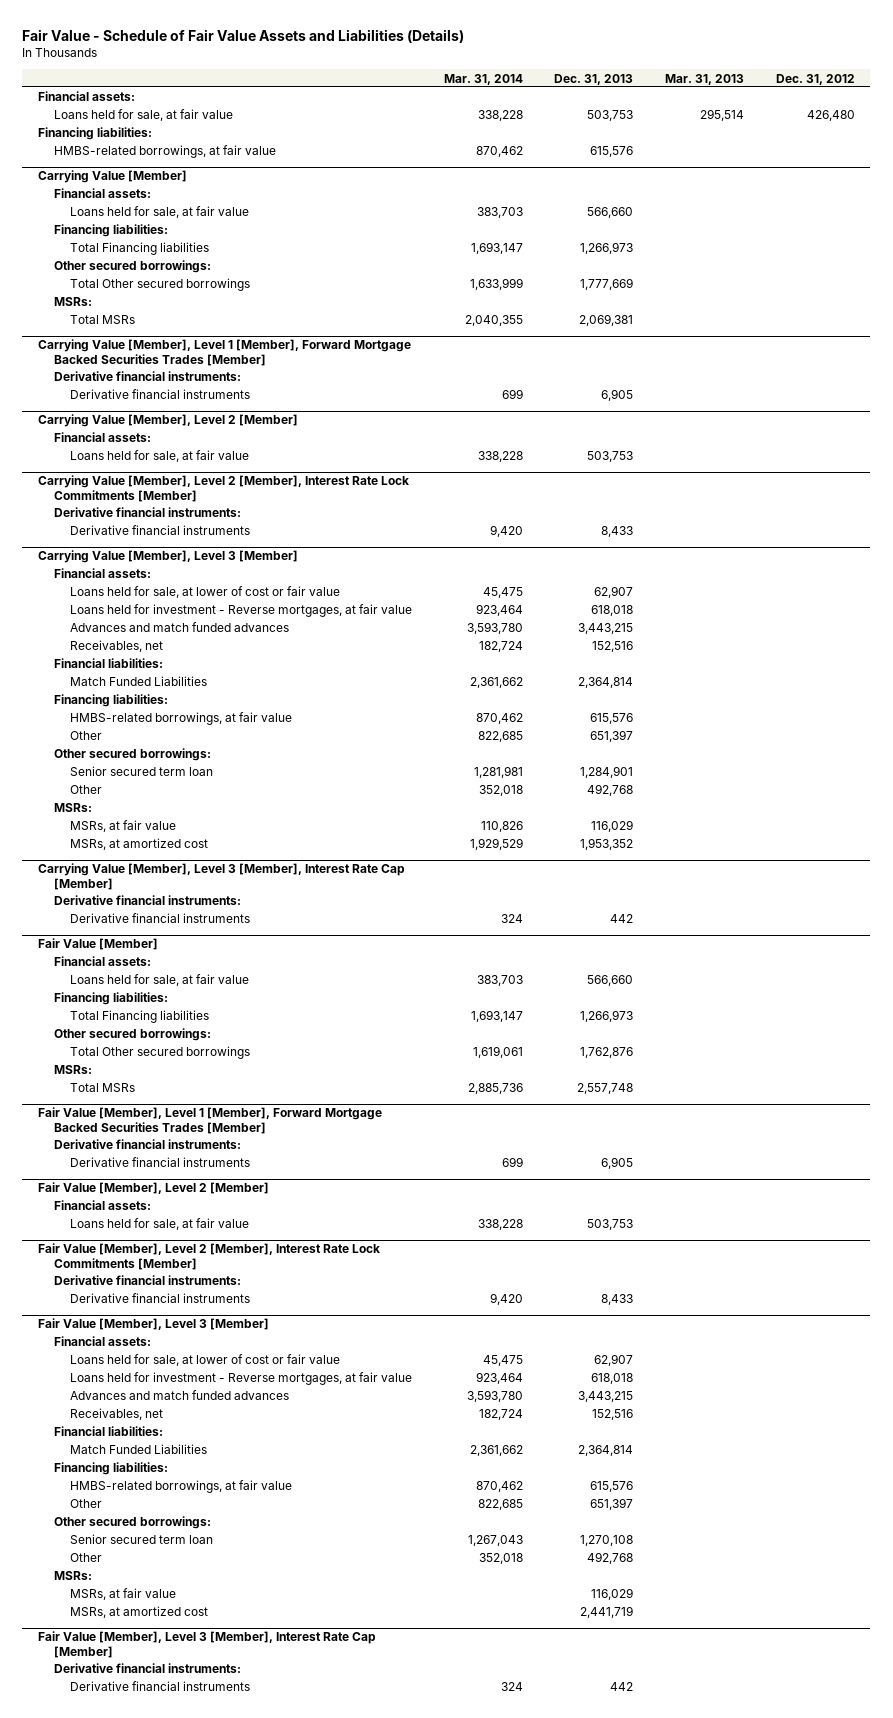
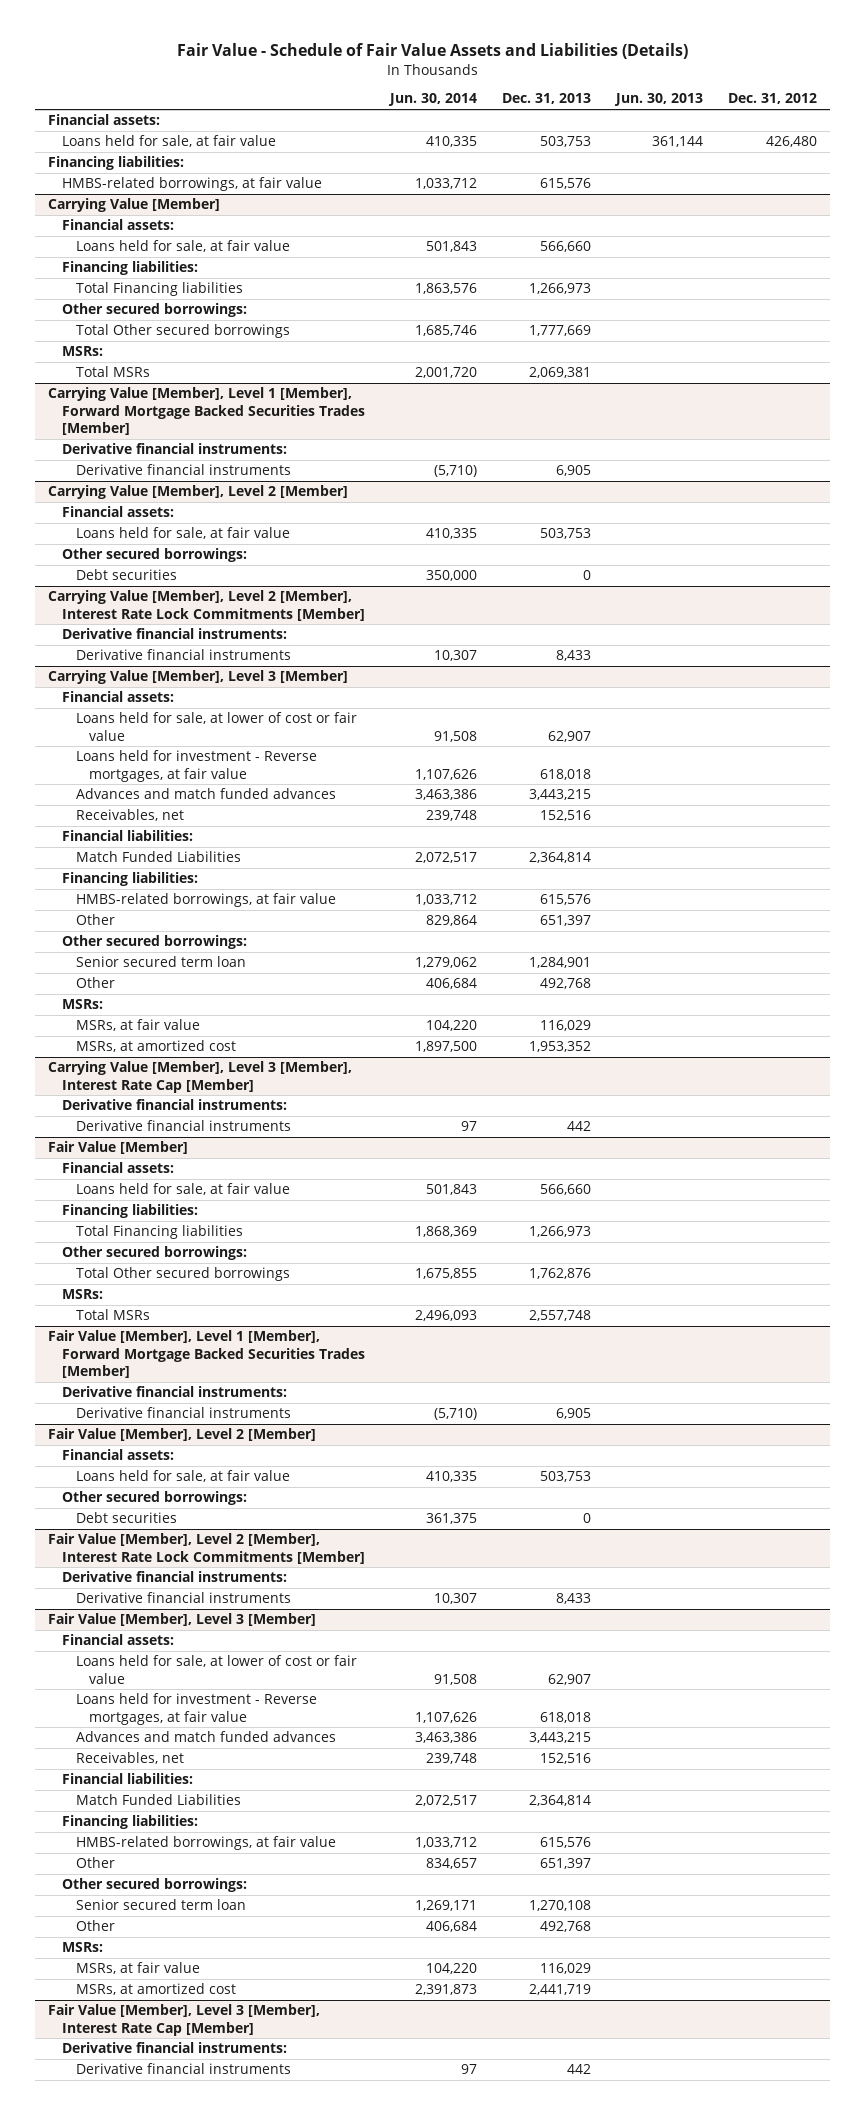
- | Mar. 31, 2014 | Dec. 31, 2013 | Mar. 31, 2013 | Dec. 31, 2012
+ | Jun. 30, 2014 | Dec. 31, 2013 | Jun. 30, 2013 | Dec. 31, 2012
@ Carrying Value [Member], Level 2 [Member]
+ Other secured borrowings:
+ Debt securities | 350,000 | 0 | |
@ Fair Value [Member], Level 2 [Member]
+ Other secured borrowings:
+ Debt securities | 361,375 | 0 | |

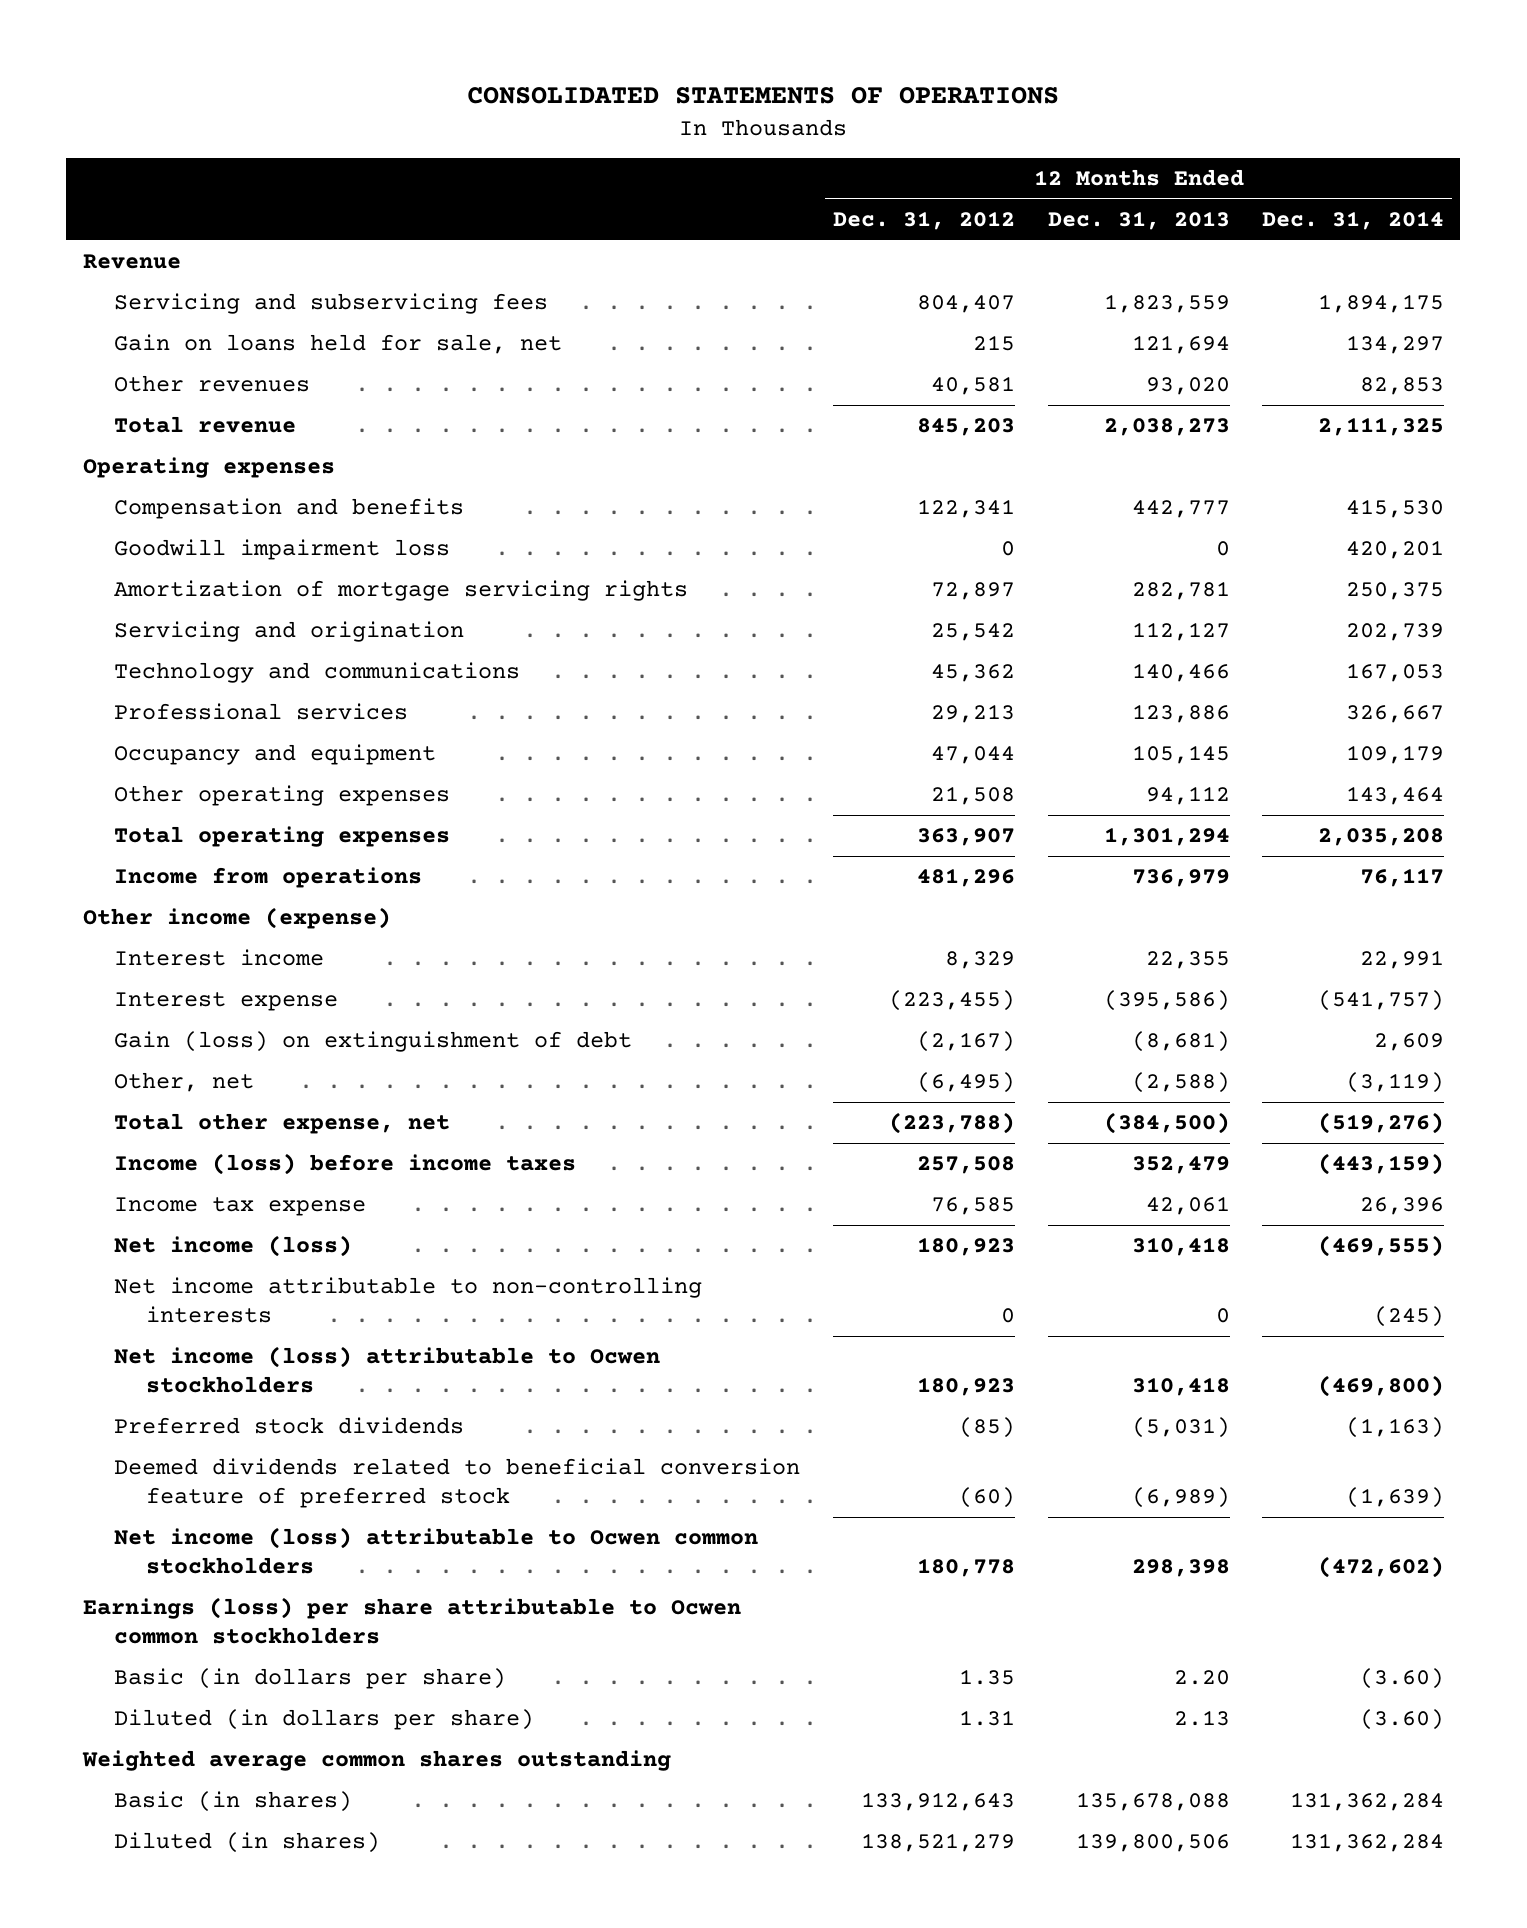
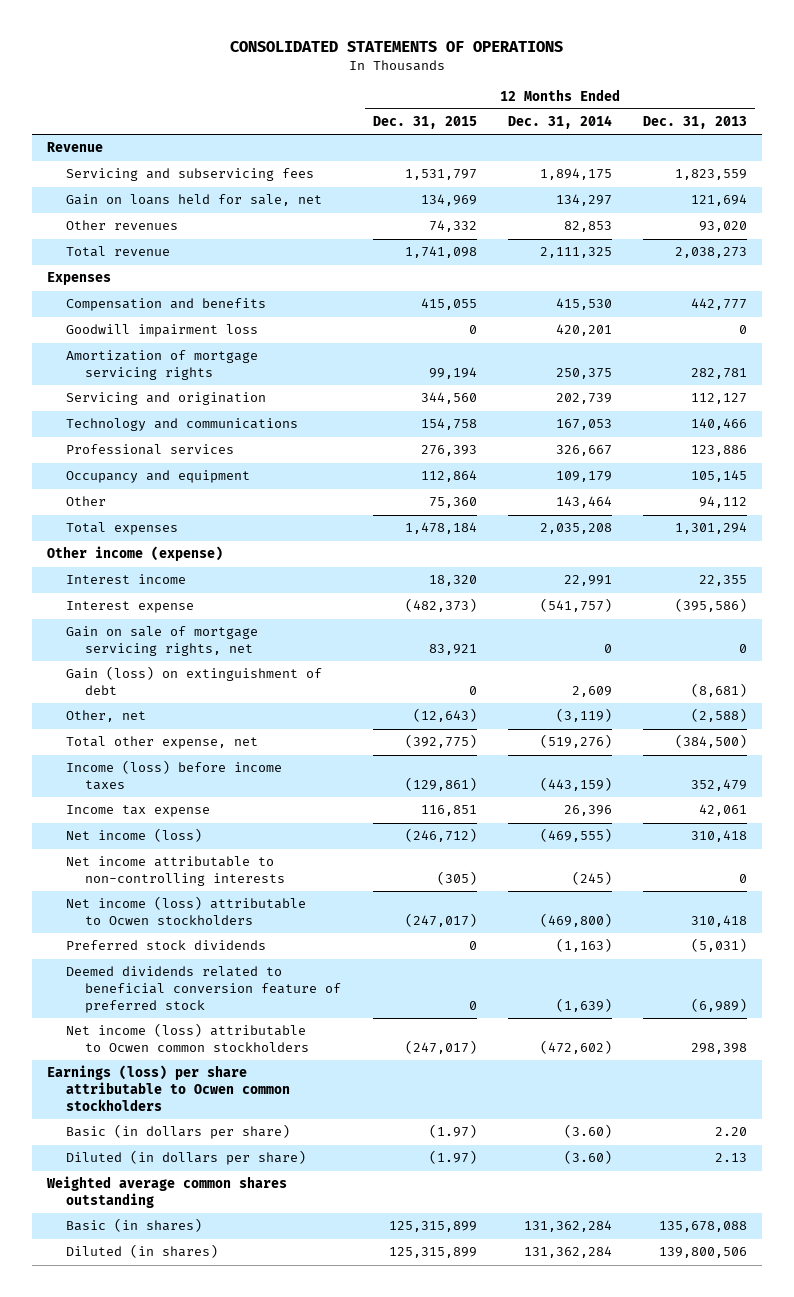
- | 12 Months Ended Dec. 31, 2012 | 12 Months Ended Dec. 31, 2013 | 12 Months Ended Dec. 31, 2014
+ | 12 Months Ended Dec. 31, 2015 | 12 Months Ended Dec. 31, 2014 | 12 Months Ended Dec. 31, 2013
- Operating expenses
+ Expenses
- Other operating expenses | 21,508 | 94,112 | 143,464
- Total operating expenses | 363,907 | 1,301,294 | 2,035,208
- Income from operations | 481,296 | 736,979 | 76,117
+ Other | 75,360 | 143,464 | 94,112
+ Total expenses | 1,478,184 | 2,035,208 | 1,301,294
+ Gain on sale of mortgage servicing rights, net | 83,921 | 0 | 0

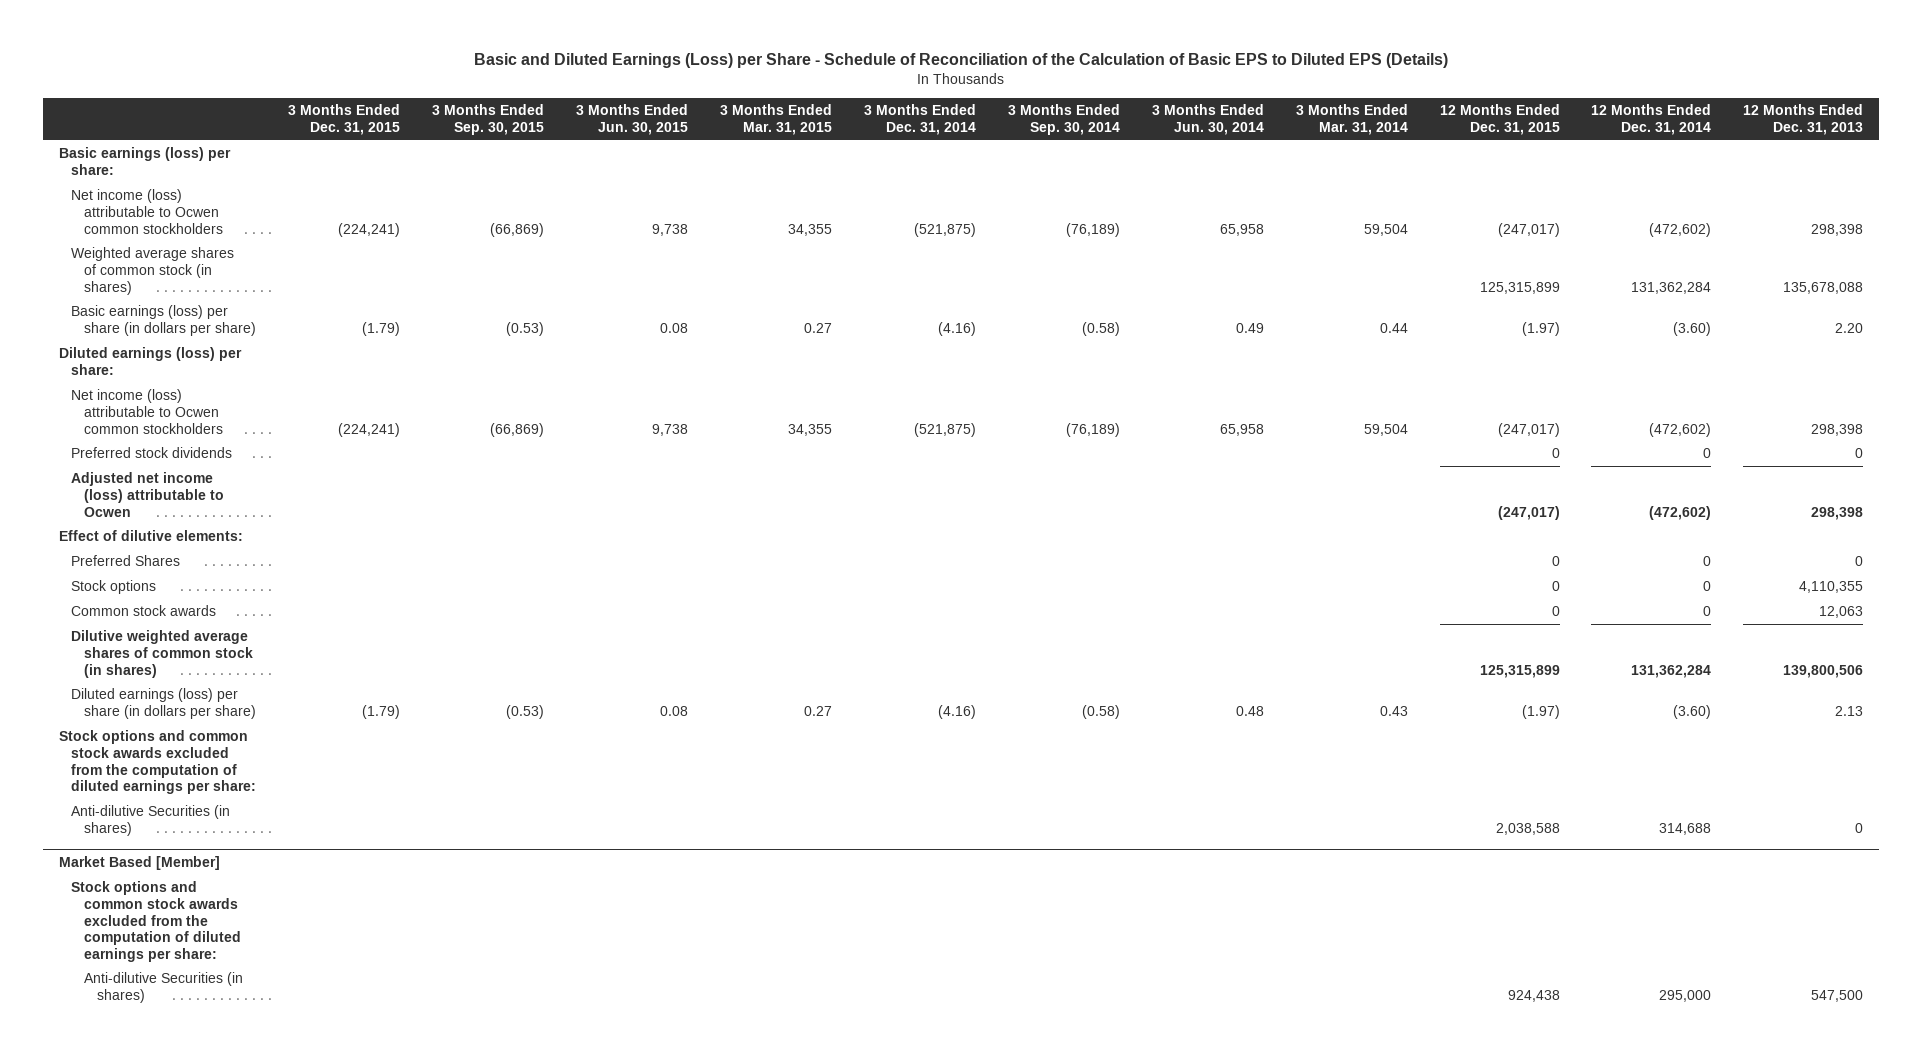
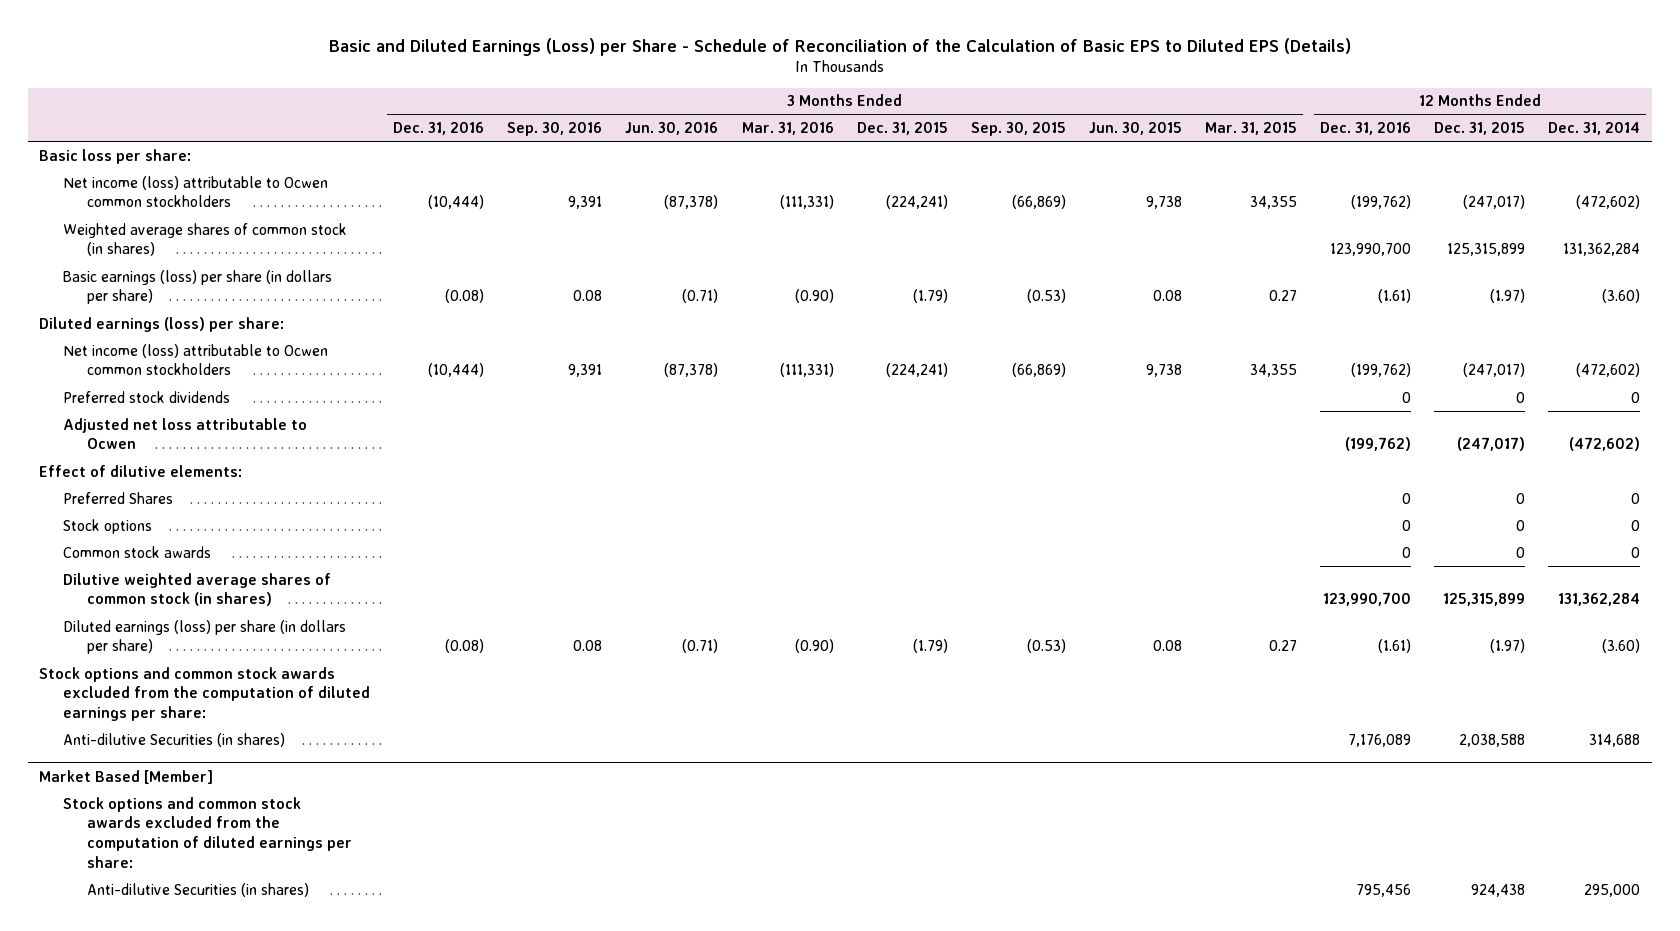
- | 3 Months Ended Dec. 31, 2015 | 3 Months Ended Sep. 30, 2015 | 3 Months Ended Jun. 30, 2015 | 3 Months Ended Mar. 31, 2015 | 3 Months Ended Dec. 31, 2014 | 3 Months Ended Sep. 30, 2014 | 3 Months Ended Jun. 30, 2014 | 3 Months Ended Mar. 31, 2014 | 12 Months Ended Dec. 31, 2015 | 12 Months Ended Dec. 31, 2014 | 12 Months Ended Dec. 31, 2013
+ | 3 Months Ended Dec. 31, 2016 | 3 Months Ended Sep. 30, 2016 | 3 Months Ended Jun. 30, 2016 | 3 Months Ended Mar. 31, 2016 | 3 Months Ended Dec. 31, 2015 | 3 Months Ended Sep. 30, 2015 | 3 Months Ended Jun. 30, 2015 | 3 Months Ended Mar. 31, 2015 | 12 Months Ended Dec. 31, 2016 | 12 Months Ended Dec. 31, 2015 | 12 Months Ended Dec. 31, 2014
- Basic earnings (loss) per share:
+ Basic loss per share:
- Adjusted net income (loss) attributable to Ocwen | | | | | | | | | (247,017) | (472,602) | 298,398
+ Adjusted net loss attributable to Ocwen | | | | | | | | | (199,762) | (247,017) | (472,602)

